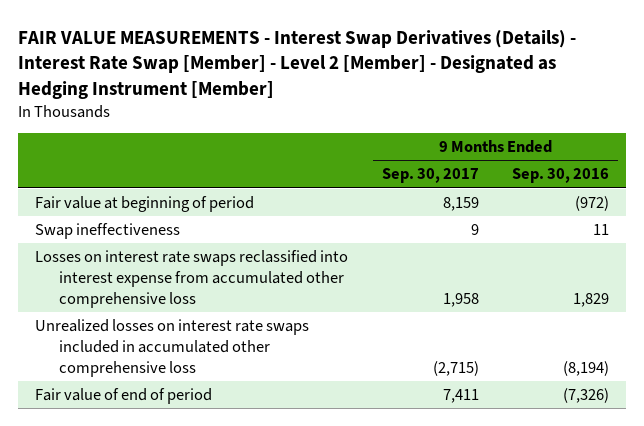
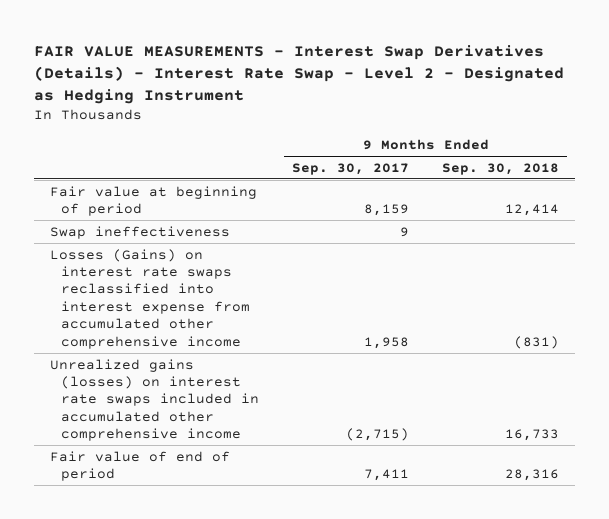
- FAIR VALUE MEASUREMENTS - Interest Swap Derivatives (Details) - Interest Rate Swap [Member] - Level 2 [Member] - Designated as Hedging Instrument [Member]
+ FAIR VALUE MEASUREMENTS - Interest Swap Derivatives (Details) - Interest Rate Swap - Level 2 - Designated as Hedging Instrument
- | 9 Months Ended Sep. 30, 2017 | 9 Months Ended Sep. 30, 2016
+ | 9 Months Ended Sep. 30, 2017 | 9 Months Ended Sep. 30, 2018
- Losses on interest rate swaps reclassified into interest expense from accumulated other comprehensive loss | 1,958 | 1,829
- Unrealized losses on interest rate swaps included in accumulated other comprehensive loss | (2,715) | (8,194)
+ Losses (Gains) on interest rate swaps reclassified into interest expense from accumulated other comprehensive income | 1,958 | (831)
+ Unrealized gains (losses) on interest rate swaps included in accumulated other comprehensive income | (2,715) | 16,733

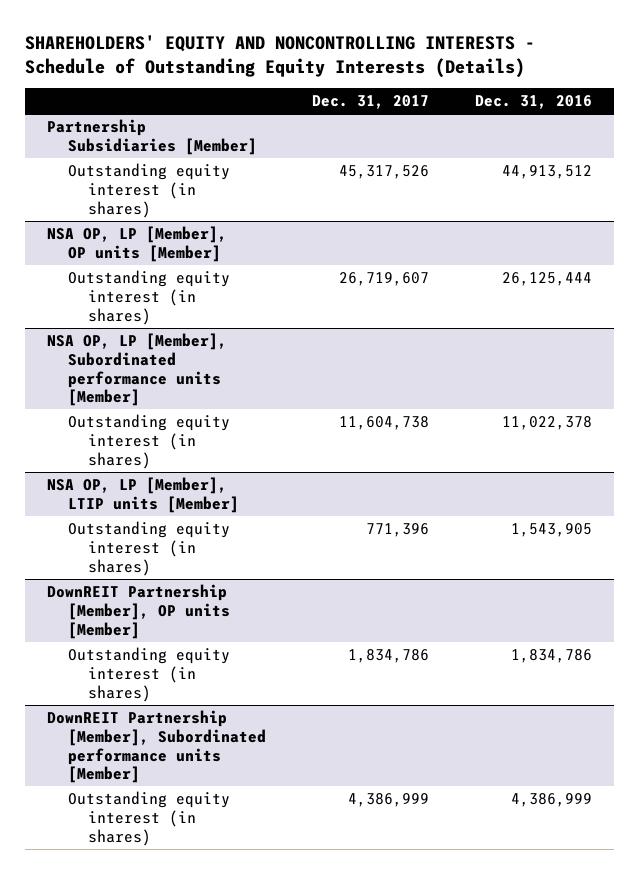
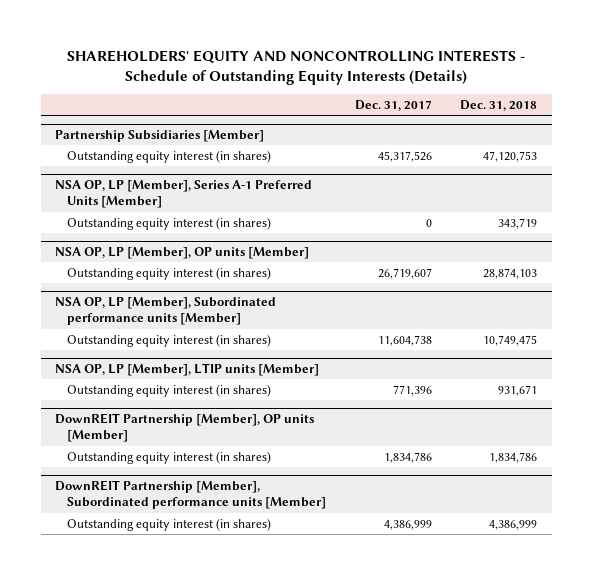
- | Dec. 31, 2017 | Dec. 31, 2016
+ | Dec. 31, 2017 | Dec. 31, 2018
+ NSA OP, LP [Member], Series A-1 Preferred Units [Member]
+ Outstanding equity interest (in shares) | 0 | 343,719

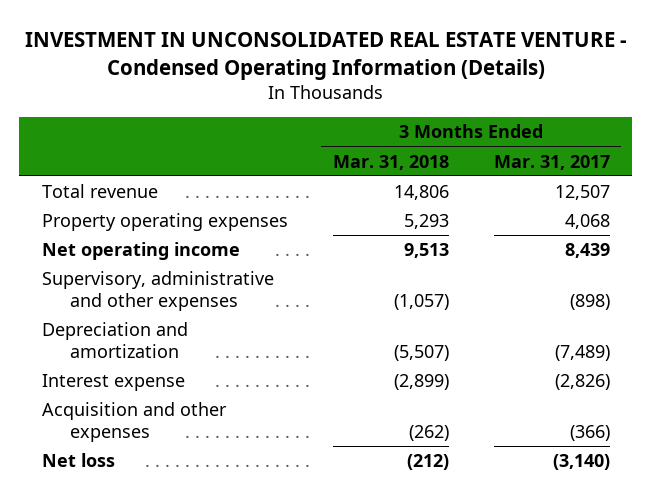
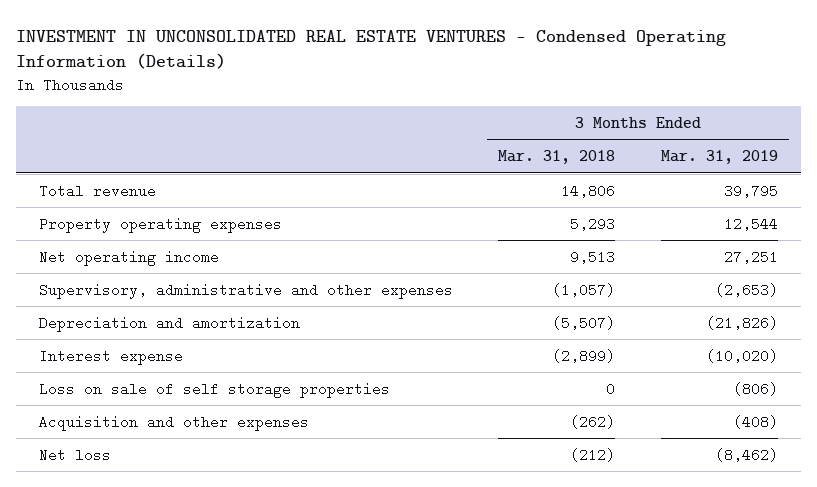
- INVESTMENT IN UNCONSOLIDATED REAL ESTATE VENTURE - Condensed Operating Information (Details)
+ INVESTMENT IN UNCONSOLIDATED REAL ESTATE VENTURES - Condensed Operating Information (Details)
- | 3 Months Ended Mar. 31, 2018 | 3 Months Ended Mar. 31, 2017
+ | 3 Months Ended Mar. 31, 2018 | 3 Months Ended Mar. 31, 2019
+ Loss on sale of self storage properties | 0 | (806)

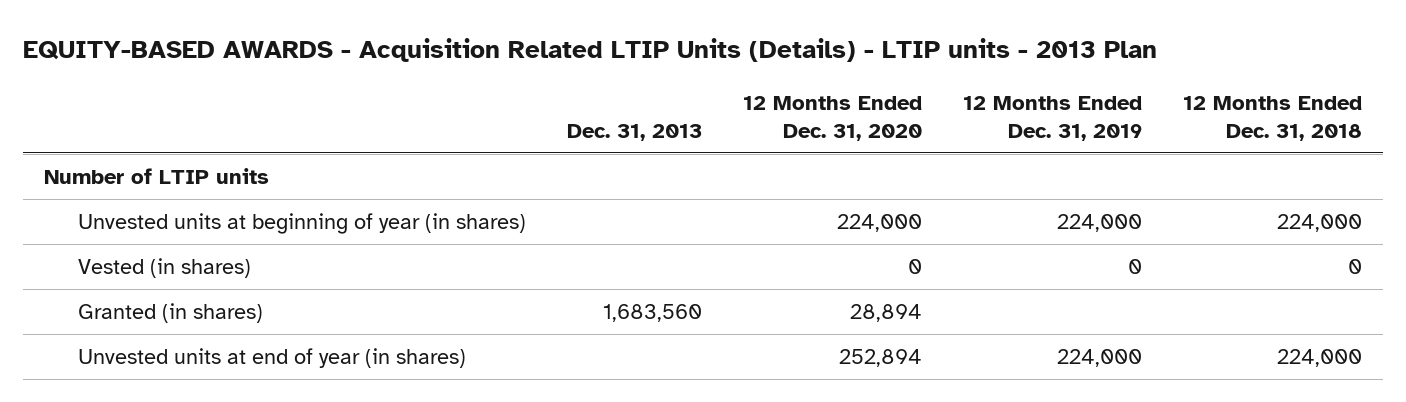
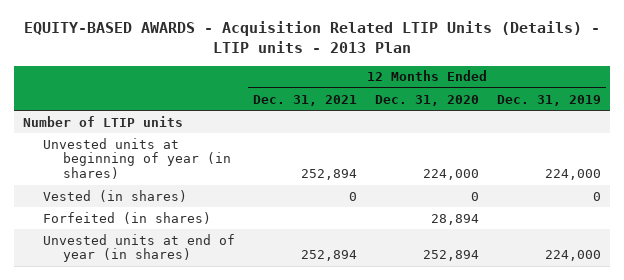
- | Dec. 31, 2013 | 12 Months Ended Dec. 31, 2020 | 12 Months Ended Dec. 31, 2019 | 12 Months Ended Dec. 31, 2018
+ | 12 Months Ended Dec. 31, 2021 | 12 Months Ended Dec. 31, 2020 | 12 Months Ended Dec. 31, 2019
- Granted (in shares) | 1,683,560 | 28,894 | |
+ Forfeited (in shares) | | 28,894 |

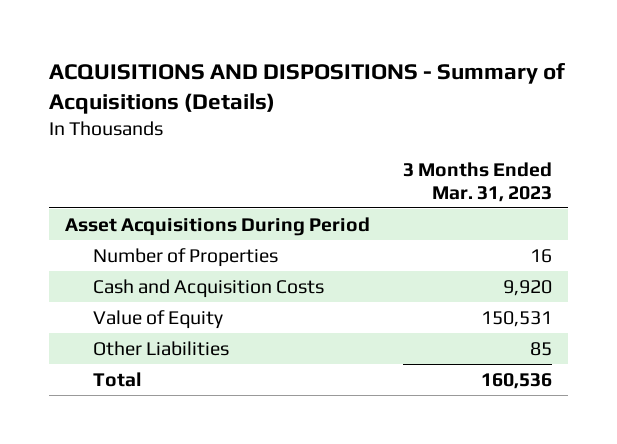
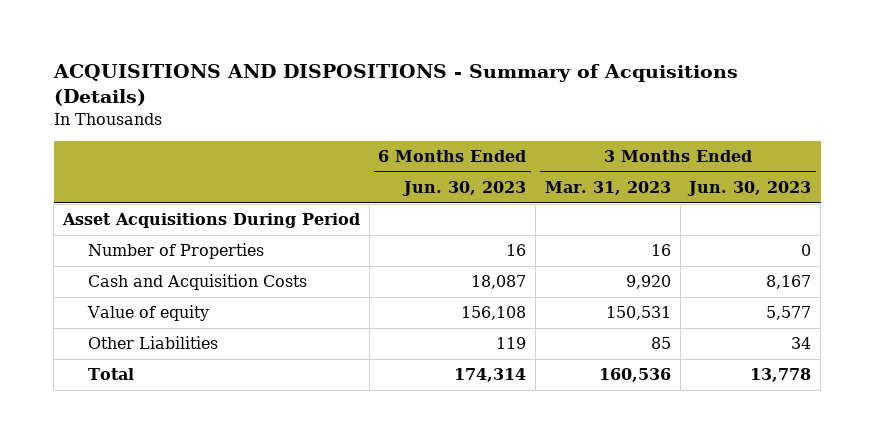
- | 3 Months Ended Mar. 31, 2023
+ | 6 Months Ended Jun. 30, 2023 | 3 Months Ended Mar. 31, 2023 | 3 Months Ended Jun. 30, 2023
- Value of Equity | 150,531
+ Value of equity | 156,108 | 150,531 | 5,577

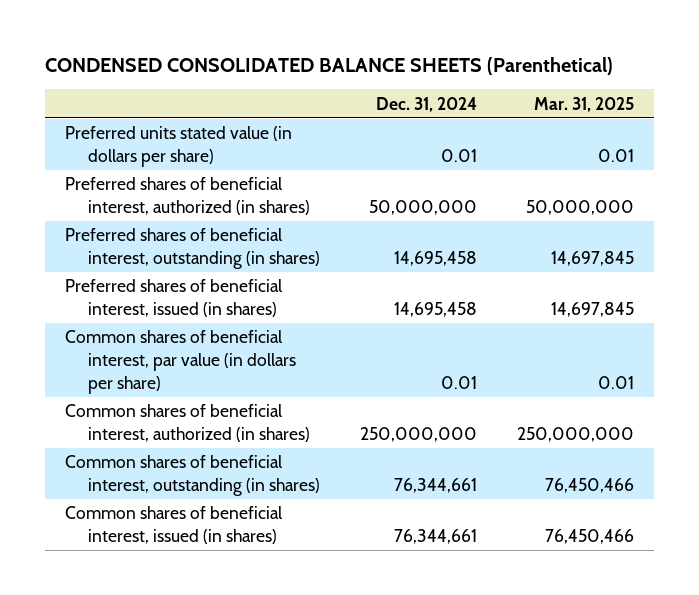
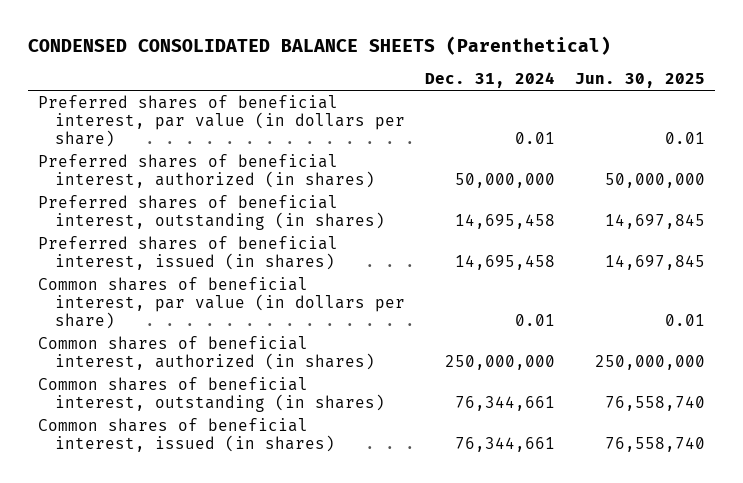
- | Dec. 31, 2024 | Mar. 31, 2025
+ | Dec. 31, 2024 | Jun. 30, 2025
- Preferred units stated value (in dollars per share) | 0.01 | 0.01
+ Preferred shares of beneficial interest, par value (in dollars per share) | 0.01 | 0.01

